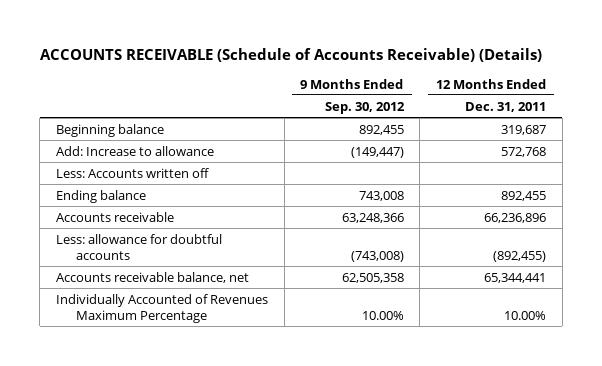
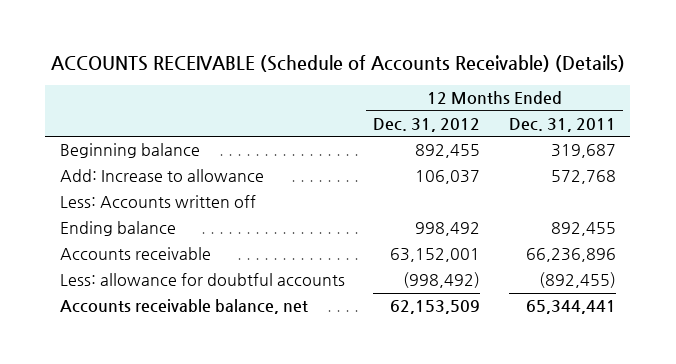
- | 9 Months Ended Sep. 30, 2012 | 12 Months Ended Dec. 31, 2011
+ | 12 Months Ended Dec. 31, 2012 | 12 Months Ended Dec. 31, 2011
- Individually Accounted of Revenues Maximum Percentage | 10.00% | 10.00%

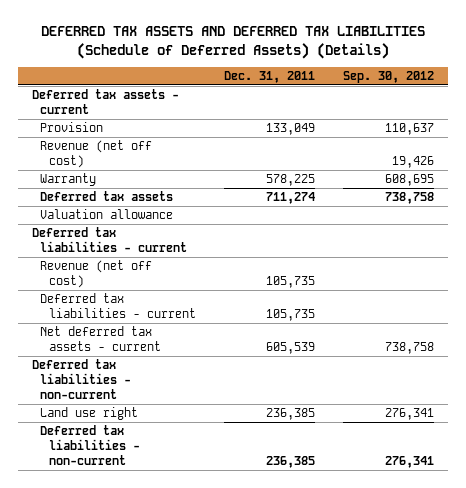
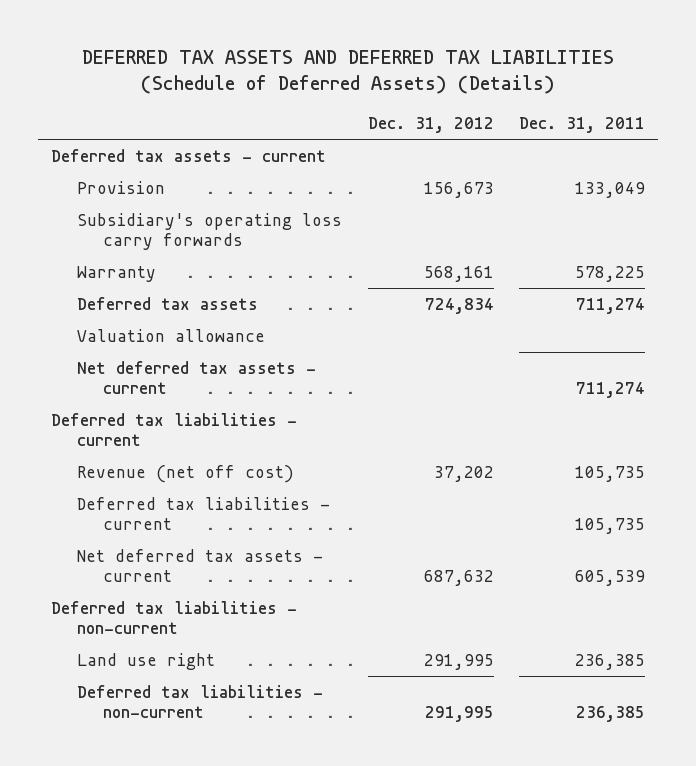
- | Dec. 31, 2011 | Sep. 30, 2012
+ | Dec. 31, 2012 | Dec. 31, 2011
- Revenue (net off cost) | | 19,426
+ Subsidiary's operating loss carry forwards
+ Net deferred tax assets - current | | 711,274

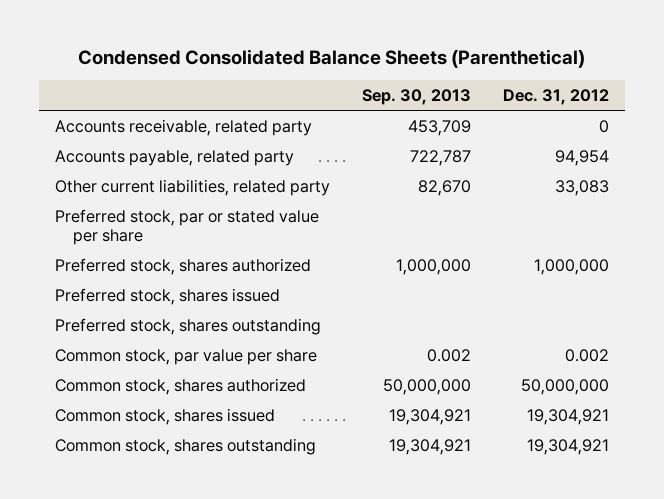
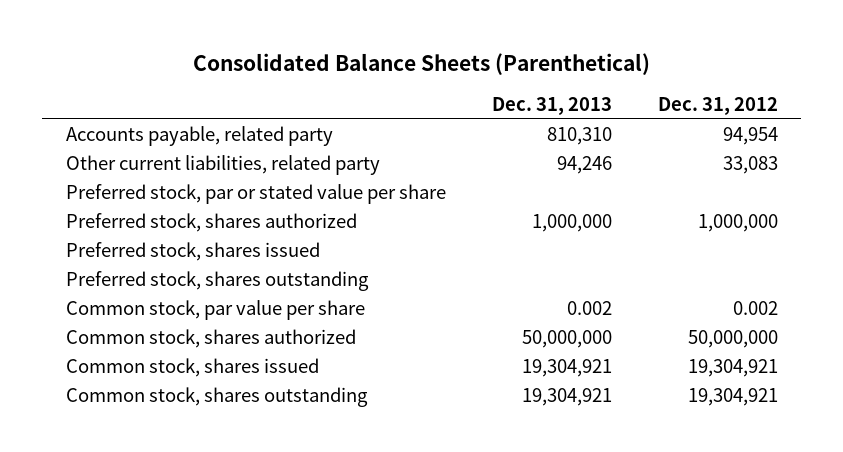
- Condensed Consolidated Balance Sheets (Parenthetical)
+ Consolidated Balance Sheets (Parenthetical)
- | Sep. 30, 2013 | Dec. 31, 2012
+ | Dec. 31, 2013 | Dec. 31, 2012
- Accounts receivable, related party | 453,709 | 0

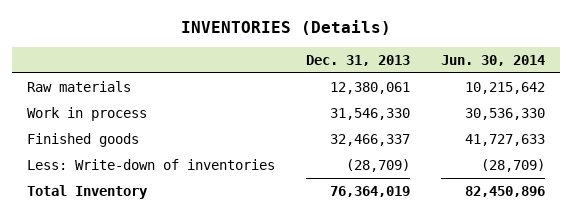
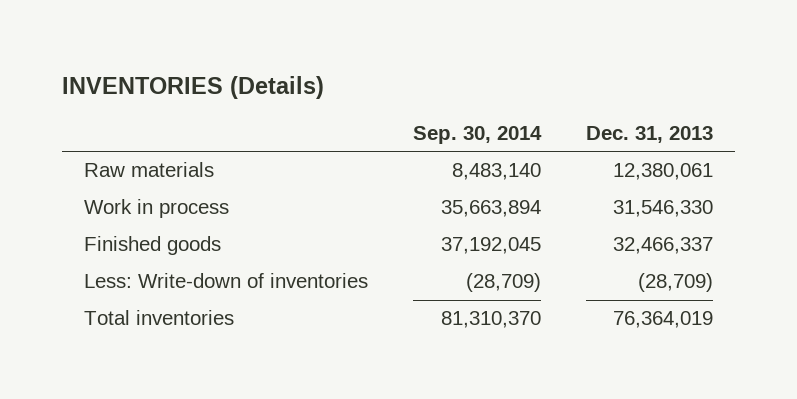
- | Dec. 31, 2013 | Jun. 30, 2014
+ | Sep. 30, 2014 | Dec. 31, 2013
- Total Inventory | 76,364,019 | 82,450,896
+ Total inventories | 81,310,370 | 76,364,019

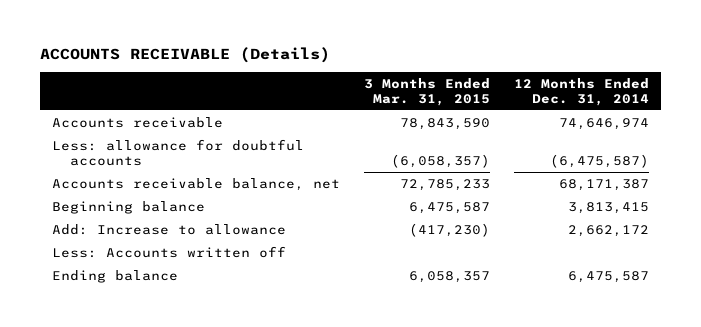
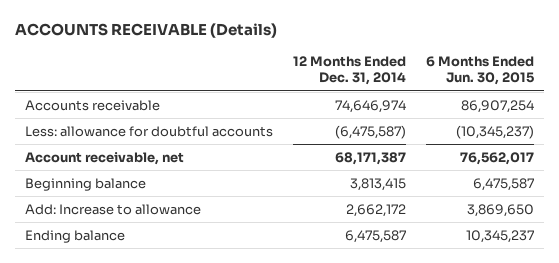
- | 3 Months Ended Mar. 31, 2015 | 12 Months Ended Dec. 31, 2014
+ | 12 Months Ended Dec. 31, 2014 | 6 Months Ended Jun. 30, 2015
- Accounts receivable balance, net | 72,785,233 | 68,171,387
+ Account receivable, net | 68,171,387 | 76,562,017
- Less: Accounts written off

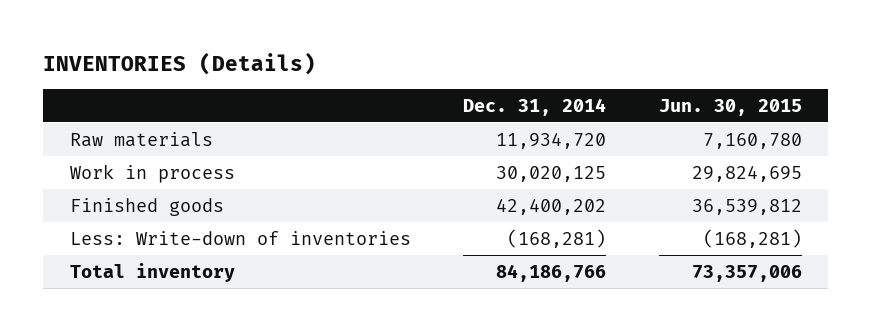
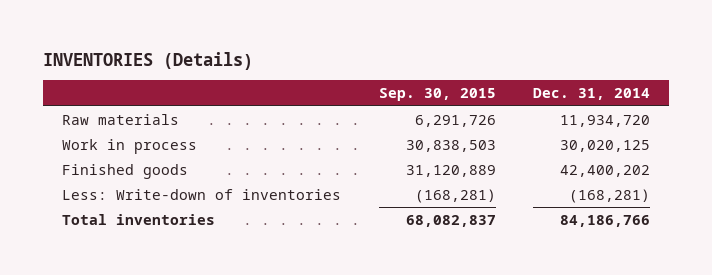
- | Dec. 31, 2014 | Jun. 30, 2015
+ | Sep. 30, 2015 | Dec. 31, 2014
- Total inventory | 84,186,766 | 73,357,006
+ Total inventories | 68,082,837 | 84,186,766

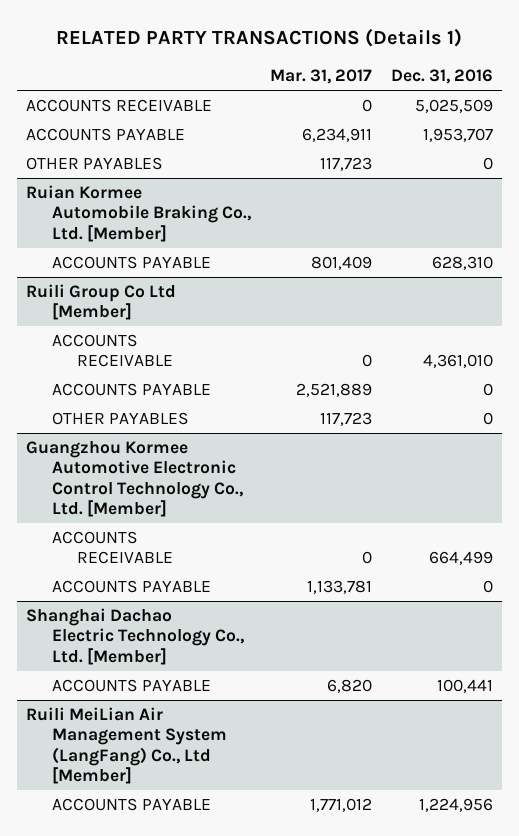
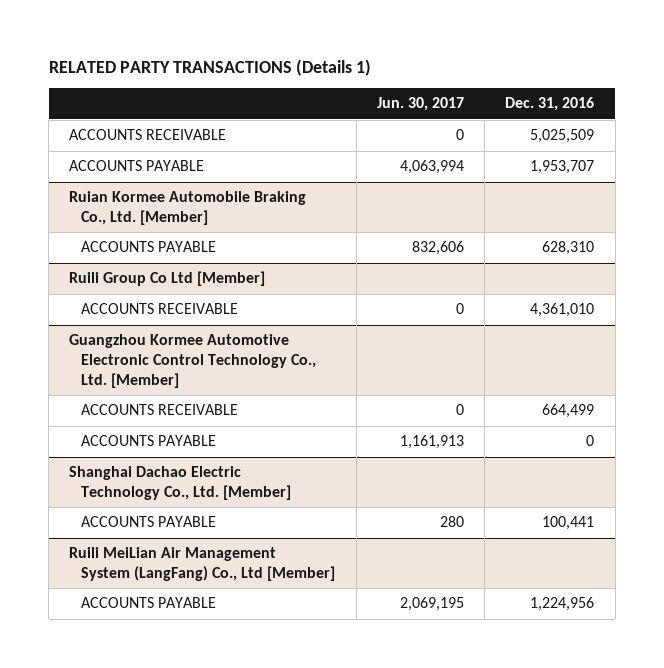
- | Mar. 31, 2017 | Dec. 31, 2016
+ | Jun. 30, 2017 | Dec. 31, 2016
- OTHER PAYABLES | 117,723 | 0
@ Ruili Group Co Ltd [Member]
- ACCOUNTS PAYABLE | 2,521,889 | 0
- OTHER PAYABLES | 117,723 | 0

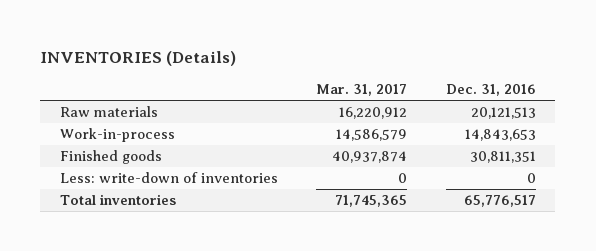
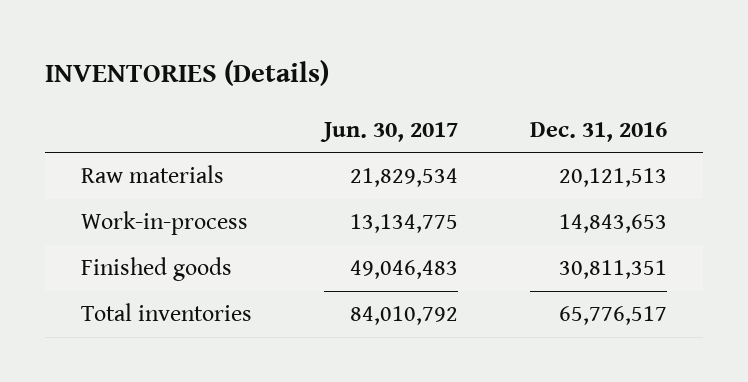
- | Mar. 31, 2017 | Dec. 31, 2016
+ | Jun. 30, 2017 | Dec. 31, 2016
- Less: write-down of inventories | 0 | 0

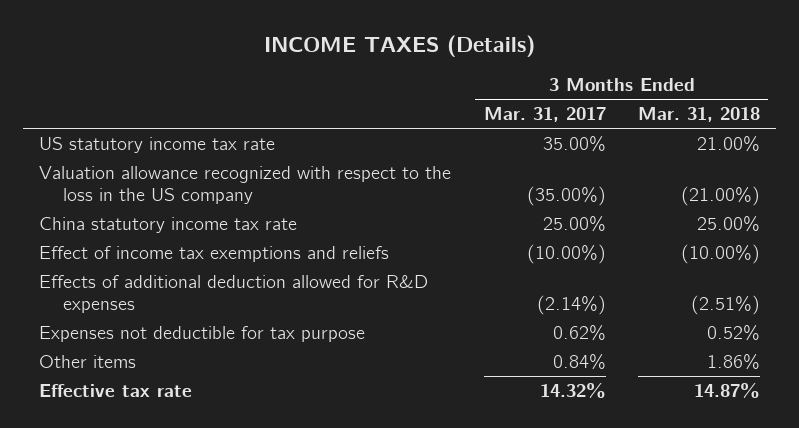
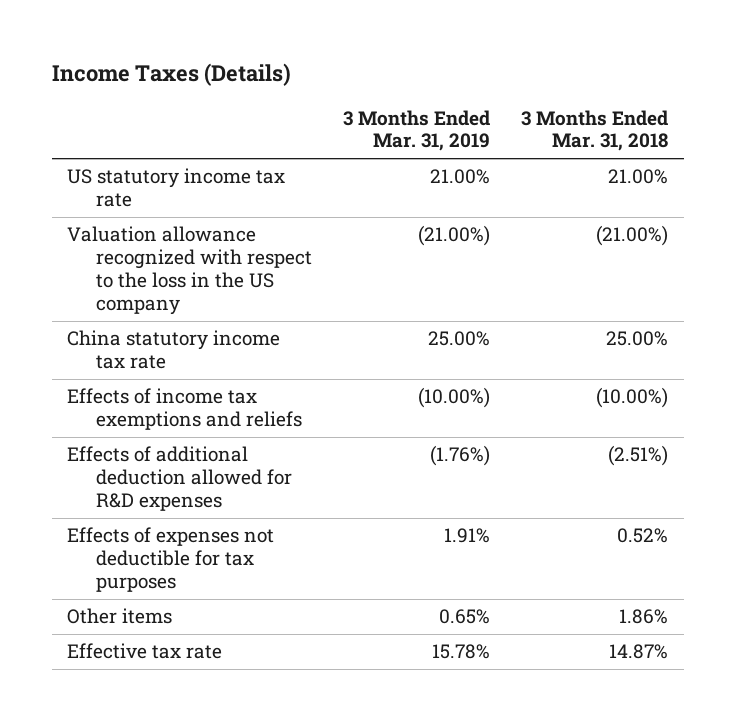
- INCOME TAXES (Details)
+ Income Taxes (Details)
- | 3 Months Ended Mar. 31, 2017 | 3 Months Ended Mar. 31, 2018
+ | 3 Months Ended Mar. 31, 2019 | 3 Months Ended Mar. 31, 2018
- Effect of income tax exemptions and reliefs | (10.00%) | (10.00%)
+ Effects of income tax exemptions and reliefs | (10.00%) | (10.00%)
- Expenses not deductible for tax purpose | 0.62% | 0.52%
+ Effects of expenses not deductible for tax purposes | 1.91% | 0.52%

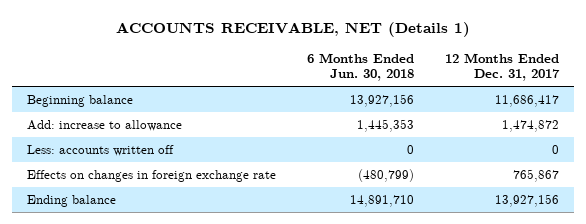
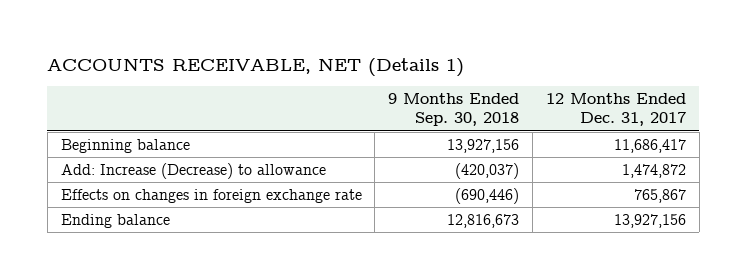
- | 6 Months Ended Jun. 30, 2018 | 12 Months Ended Dec. 31, 2017
+ | 9 Months Ended Sep. 30, 2018 | 12 Months Ended Dec. 31, 2017
- Add: increase to allowance | 1,445,353 | 1,474,872
- Less: accounts written off | 0 | 0
+ Add: Increase (Decrease) to allowance | (420,037) | 1,474,872

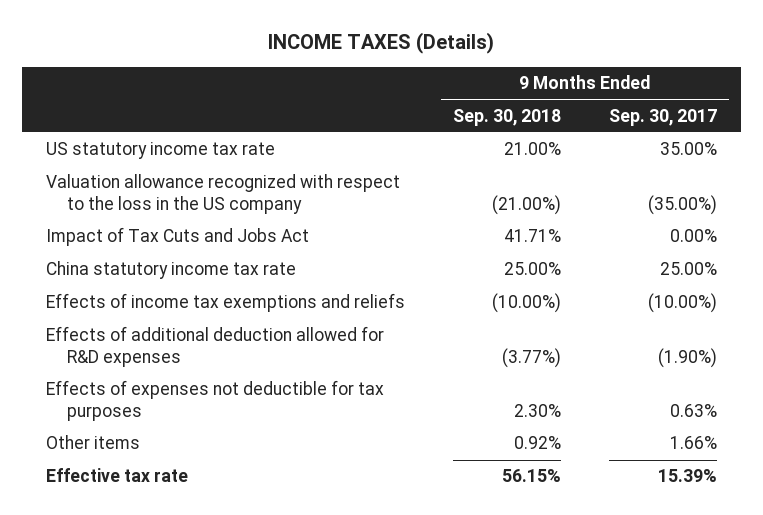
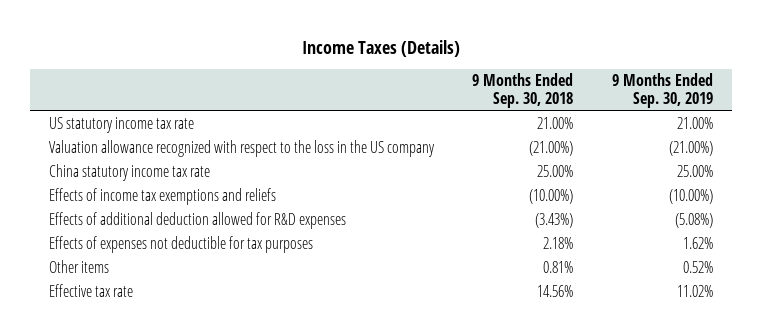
- INCOME TAXES (Details)
+ Income Taxes (Details)
- | 9 Months Ended Sep. 30, 2018 | 9 Months Ended Sep. 30, 2017
+ | 9 Months Ended Sep. 30, 2018 | 9 Months Ended Sep. 30, 2019
- Impact of Tax Cuts and Jobs Act | 41.71% | 0.00%
- Effects of additional deduction allowed for R&D expenses | (3.77%) | (1.90%)
- Effects of expenses not deductible for tax purposes | 2.30% | 0.63%
- Other items | 0.92% | 1.66%
- Effective tax rate | 56.15% | 15.39%
+ Effects of additional deduction allowed for R&D expenses | (3.43%) | (5.08%)
+ Effects of expenses not deductible for tax purposes | 2.18% | 1.62%
+ Other items | 0.81% | 0.52%
+ Effective tax rate | 14.56% | 11.02%

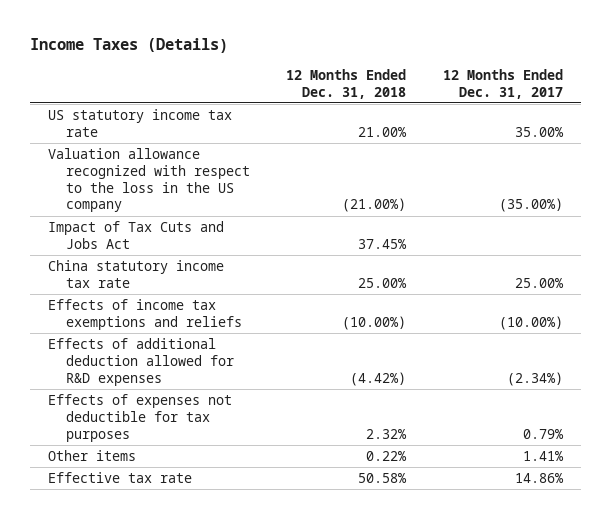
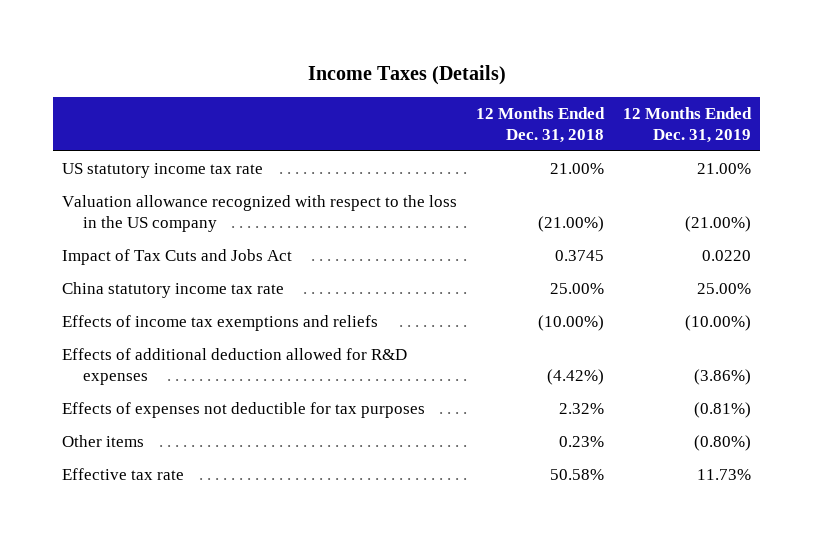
- | 12 Months Ended Dec. 31, 2018 | 12 Months Ended Dec. 31, 2017
+ | 12 Months Ended Dec. 31, 2018 | 12 Months Ended Dec. 31, 2019
- Impact of Tax Cuts and Jobs Act | 37.45% |
+ Impact of Tax Cuts and Jobs Act | 0.3745 | 0.0220
- Other items | 0.22% | 1.41%
+ Other items | 0.23% | (0.80%)

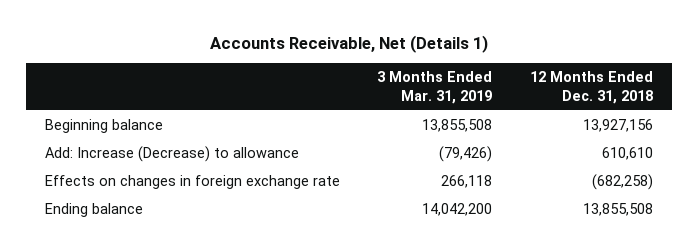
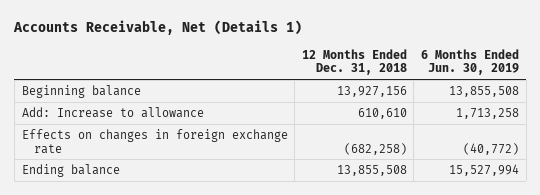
- | 3 Months Ended Mar. 31, 2019 | 12 Months Ended Dec. 31, 2018
+ | 12 Months Ended Dec. 31, 2018 | 6 Months Ended Jun. 30, 2019
- Add: Increase (Decrease) to allowance | (79,426) | 610,610
+ Add: Increase to allowance | 610,610 | 1,713,258

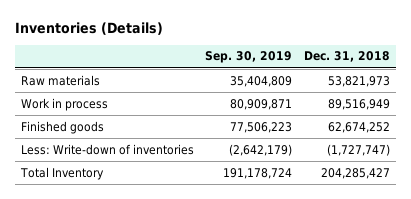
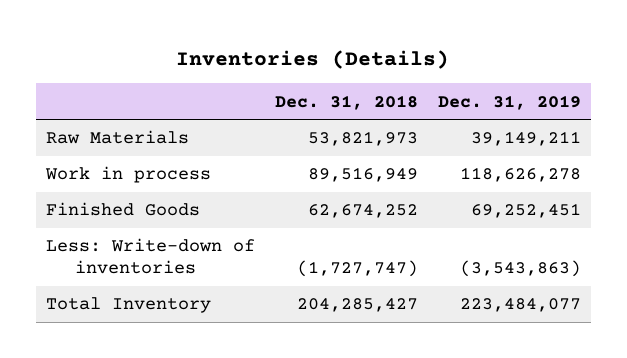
- | Sep. 30, 2019 | Dec. 31, 2018
+ | Dec. 31, 2018 | Dec. 31, 2019
- Raw materials | 35,404,809 | 53,821,973
+ Raw Materials | 53,821,973 | 39,149,211
- Finished goods | 77,506,223 | 62,674,252
+ Finished Goods | 62,674,252 | 69,252,451

